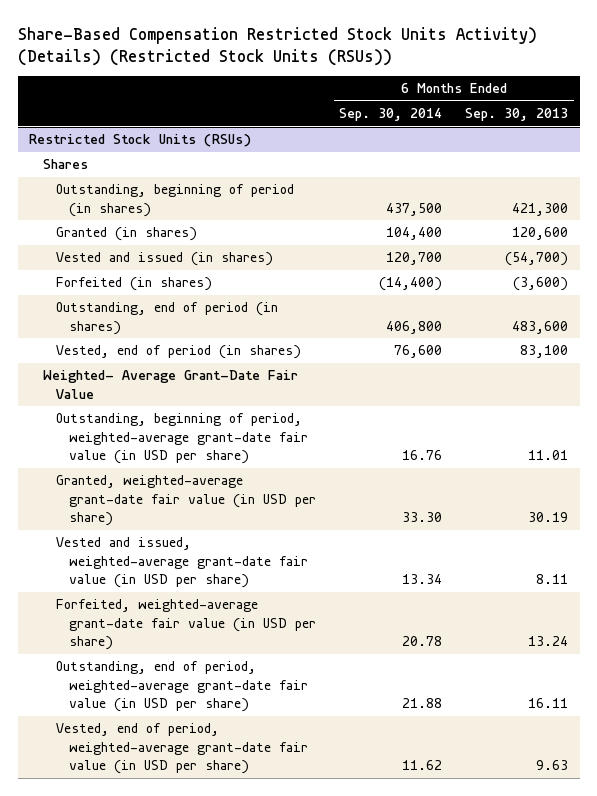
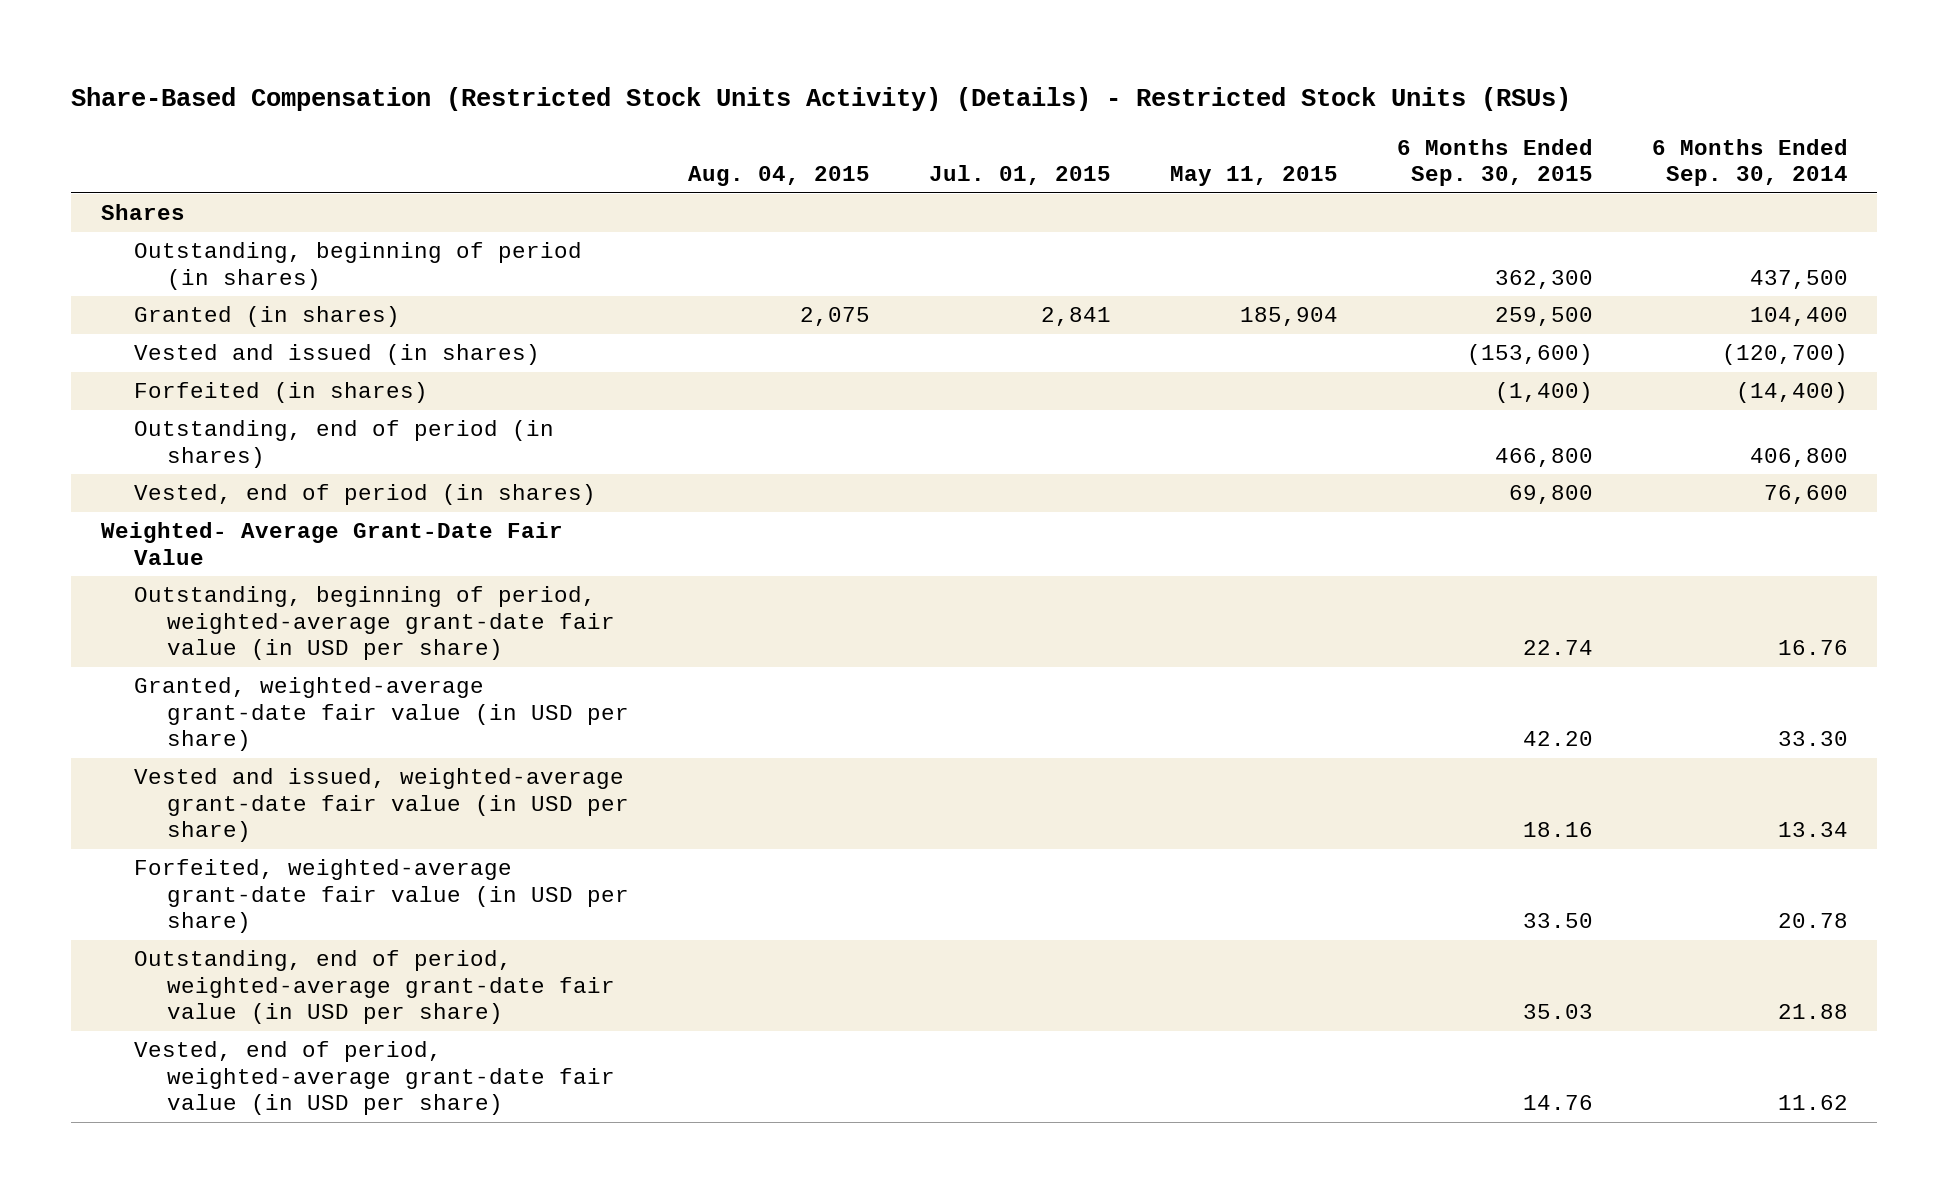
- Share-Based Compensation Restricted Stock Units Activity) (Details) (Restricted Stock Units (RSUs))
+ Share-Based Compensation (Restricted Stock Units Activity) (Details) - Restricted Stock Units (RSUs)
- | 6 Months Ended Sep. 30, 2014 | 6 Months Ended Sep. 30, 2013
+ | Aug. 04, 2015 | Jul. 01, 2015 | May 11, 2015 | 6 Months Ended Sep. 30, 2015 | 6 Months Ended Sep. 30, 2014
- Restricted Stock Units (RSUs)
- Vested and issued (in shares) | 120,700 | (54,700)
+ Vested and issued (in shares) | | | | (153,600) | (120,700)

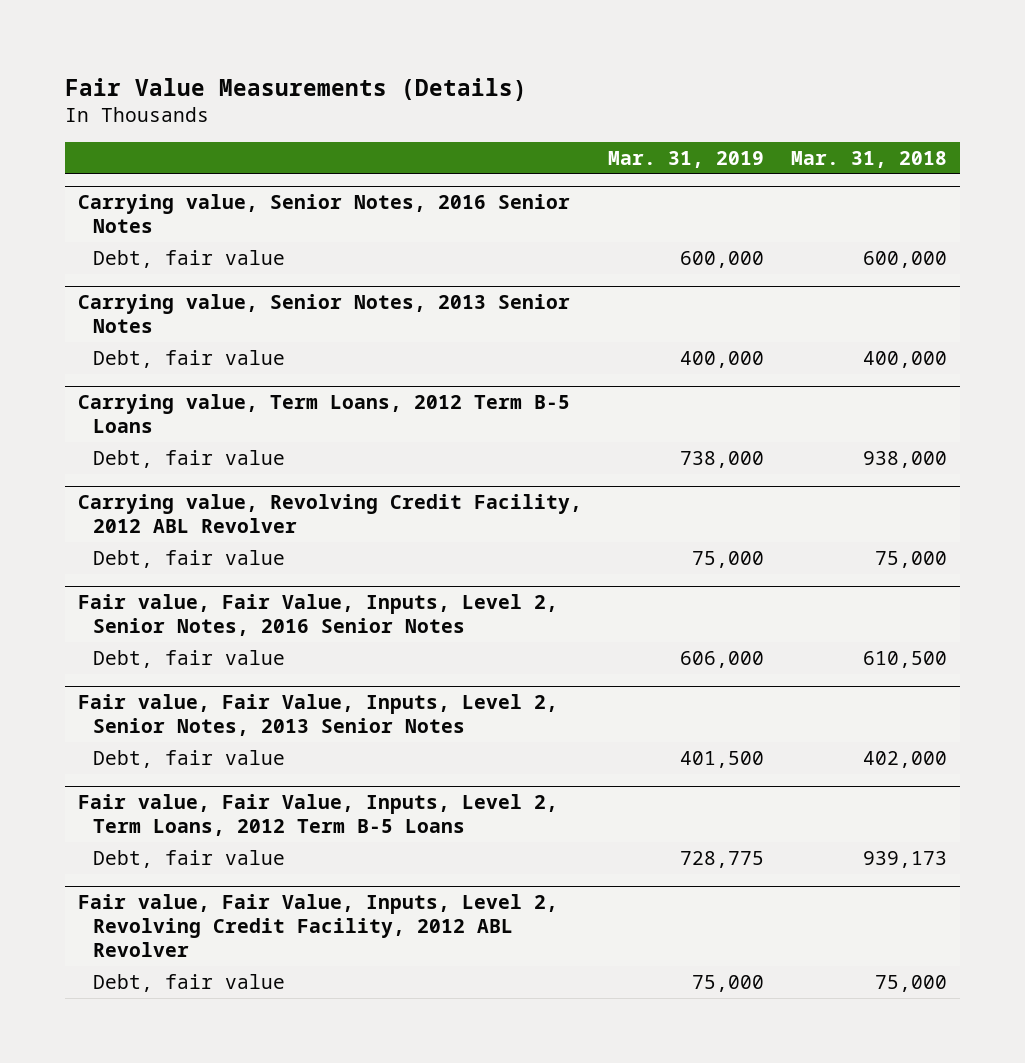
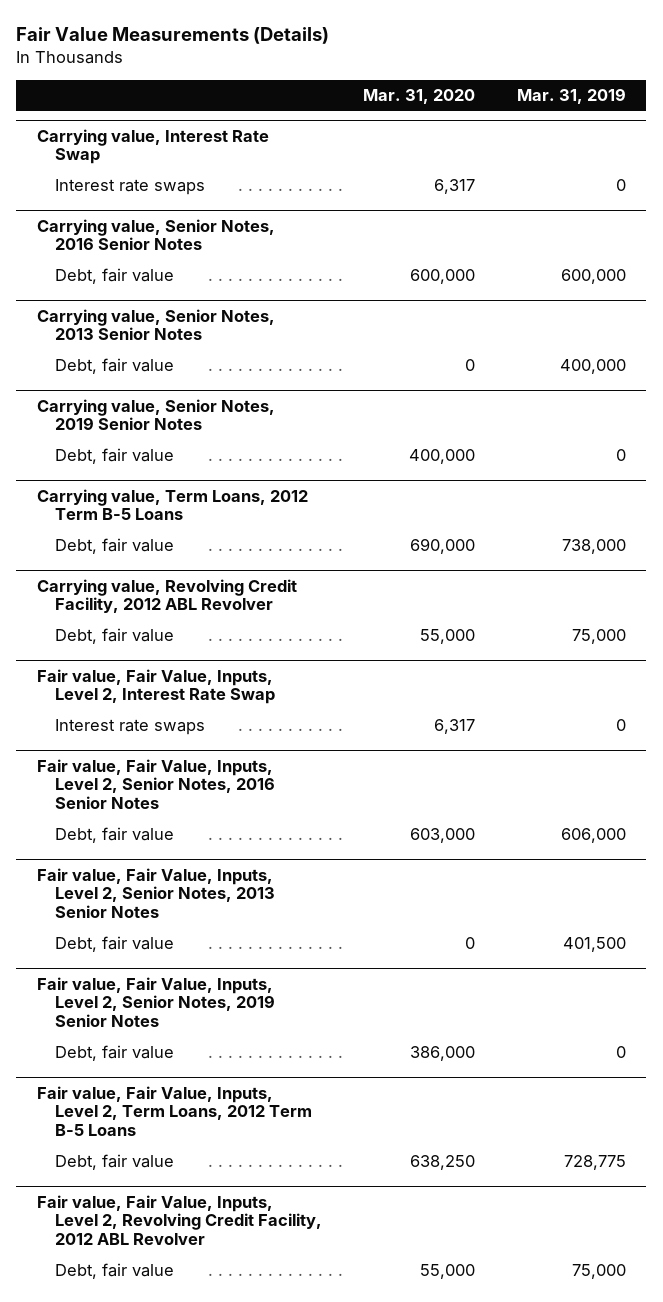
- | Mar. 31, 2019 | Mar. 31, 2018
+ | Mar. 31, 2020 | Mar. 31, 2019
+ Carrying value, Interest Rate Swap
+ Interest rate swaps | 6,317 | 0
+ Carrying value, Senior Notes, 2019 Senior Notes
+ Debt, fair value | 400,000 | 0
+ Fair value, Fair Value, Inputs, Level 2, Interest Rate Swap
+ Interest rate swaps | 6,317 | 0
+ Fair value, Fair Value, Inputs, Level 2, Senior Notes, 2019 Senior Notes
+ Debt, fair value | 386,000 | 0

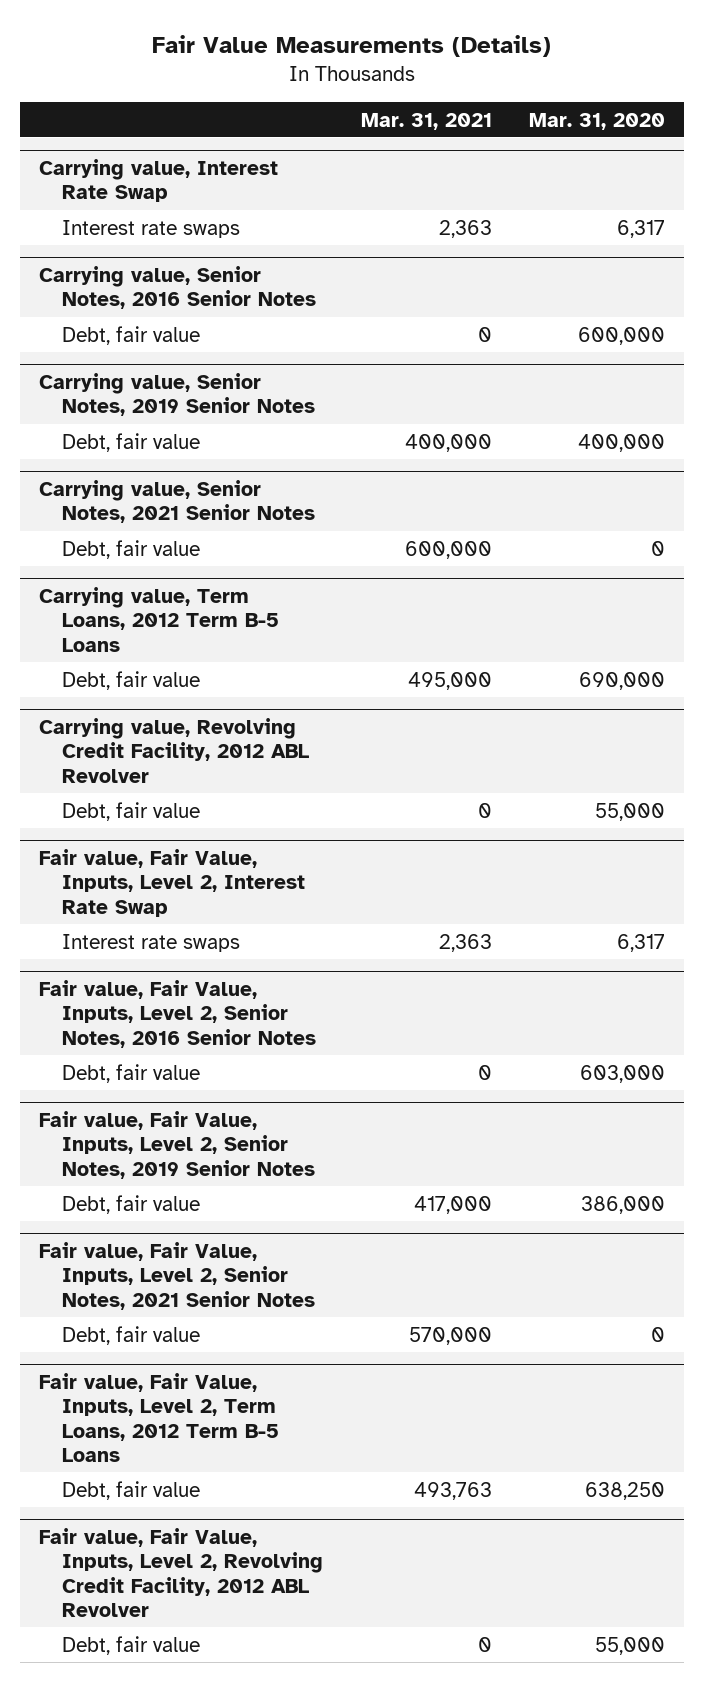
- | Mar. 31, 2020 | Mar. 31, 2019
+ | Mar. 31, 2021 | Mar. 31, 2020
- Carrying value, Senior Notes, 2013 Senior Notes
- Debt, fair value | 0 | 400,000
+ Carrying value, Senior Notes, 2021 Senior Notes
+ Debt, fair value | 600,000 | 0
- Fair value, Fair Value, Inputs, Level 2, Senior Notes, 2013 Senior Notes
- Debt, fair value | 0 | 401,500
+ Fair value, Fair Value, Inputs, Level 2, Senior Notes, 2021 Senior Notes
+ Debt, fair value | 570,000 | 0

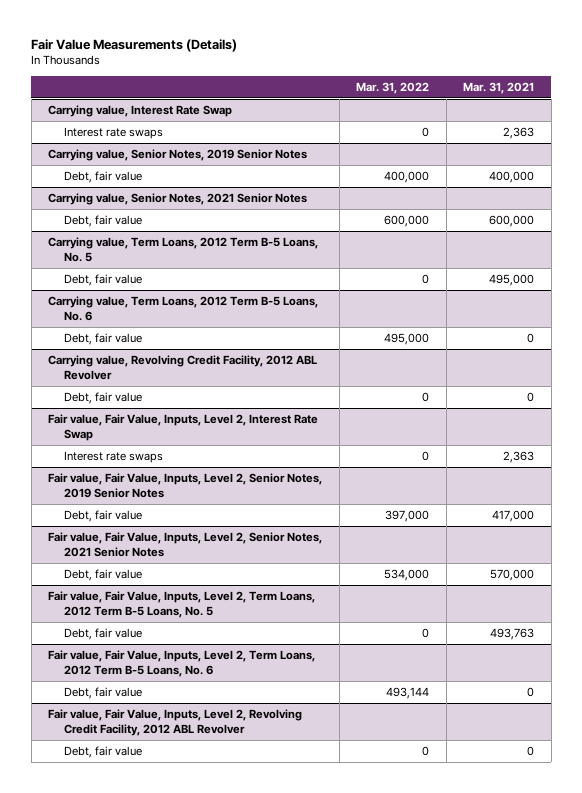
- | Mar. 31, 2021 | Mar. 31, 2020
+ | Mar. 31, 2022 | Mar. 31, 2021
- Carrying value, Senior Notes, 2016 Senior Notes
- Debt, fair value | 0 | 600,000
- Carrying value, Term Loans, 2012 Term B-5 Loans
+ Carrying value, Term Loans, 2012 Term B-5 Loans, No. 5
+ Carrying value, Term Loans, 2012 Term B-5 Loans, No. 6
+ Debt, fair value | 495,000 | 0
- Fair value, Fair Value, Inputs, Level 2, Senior Notes, 2016 Senior Notes
- Debt, fair value | 0 | 603,000
- Fair value, Fair Value, Inputs, Level 2, Term Loans, 2012 Term B-5 Loans
+ Fair value, Fair Value, Inputs, Level 2, Term Loans, 2012 Term B-5 Loans, No. 5
+ Fair value, Fair Value, Inputs, Level 2, Term Loans, 2012 Term B-5 Loans, No. 6
+ Debt, fair value | 493,144 | 0

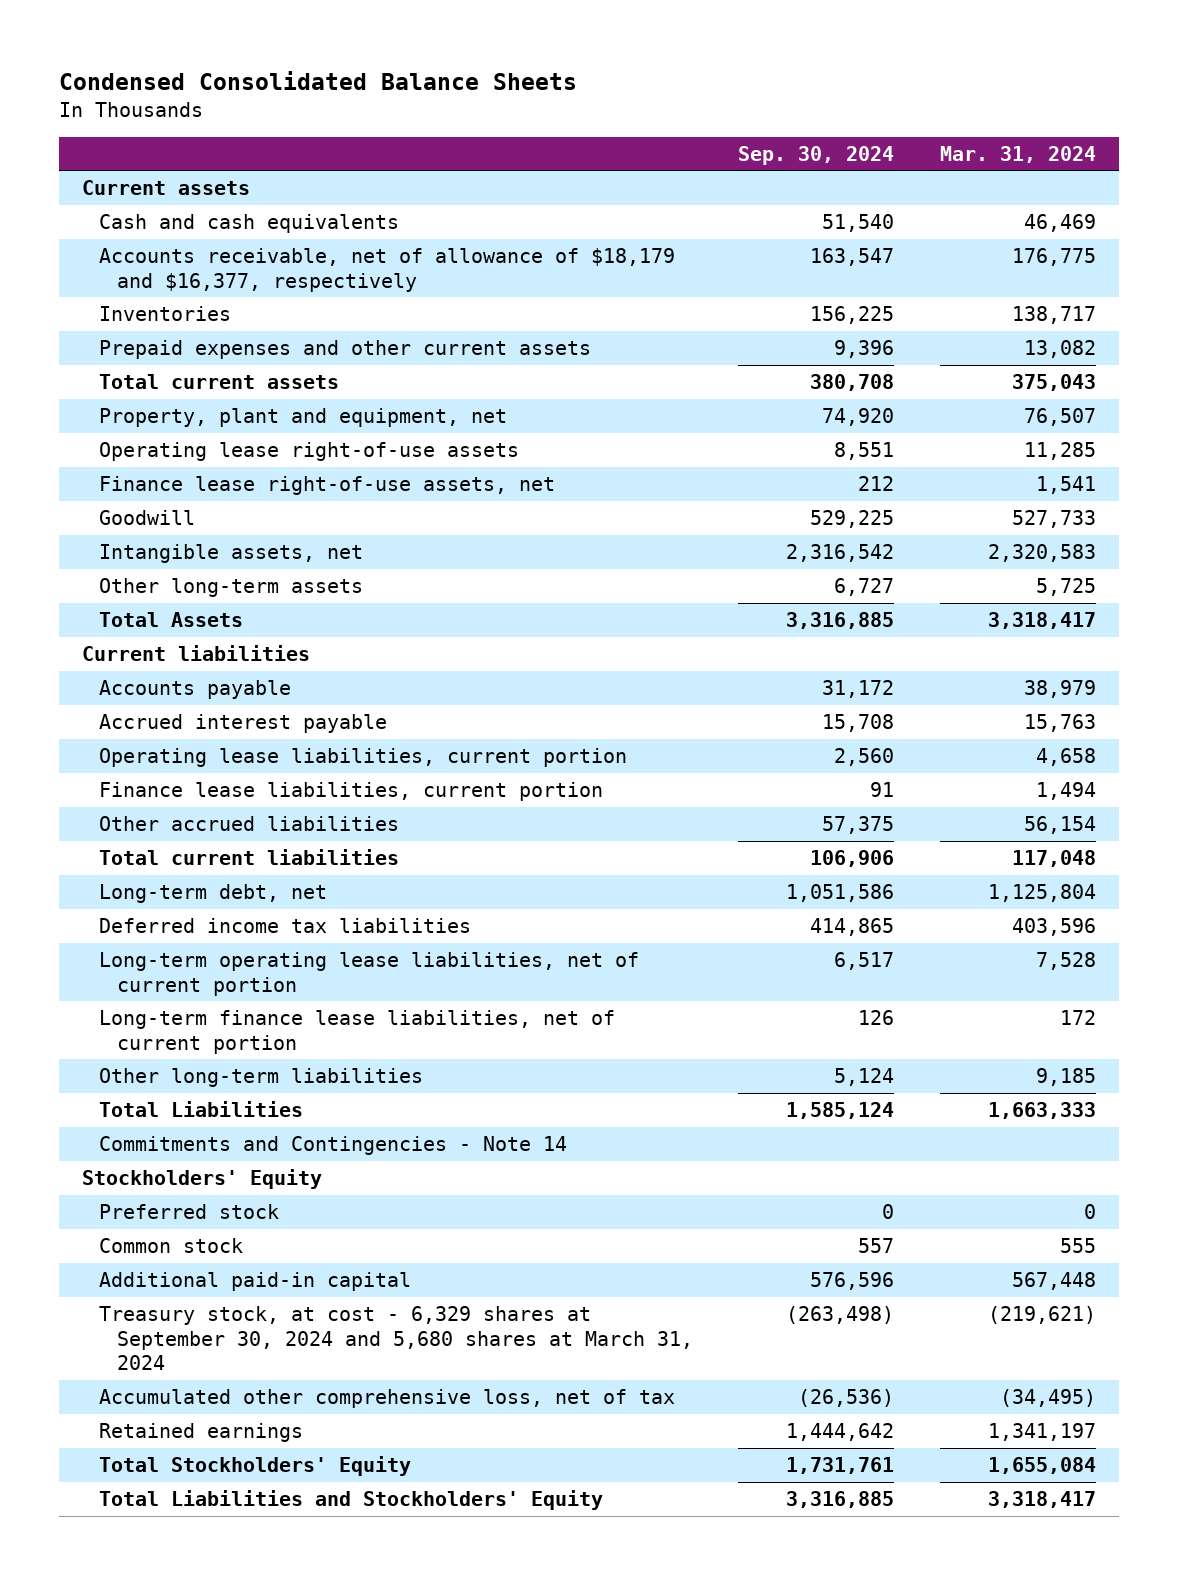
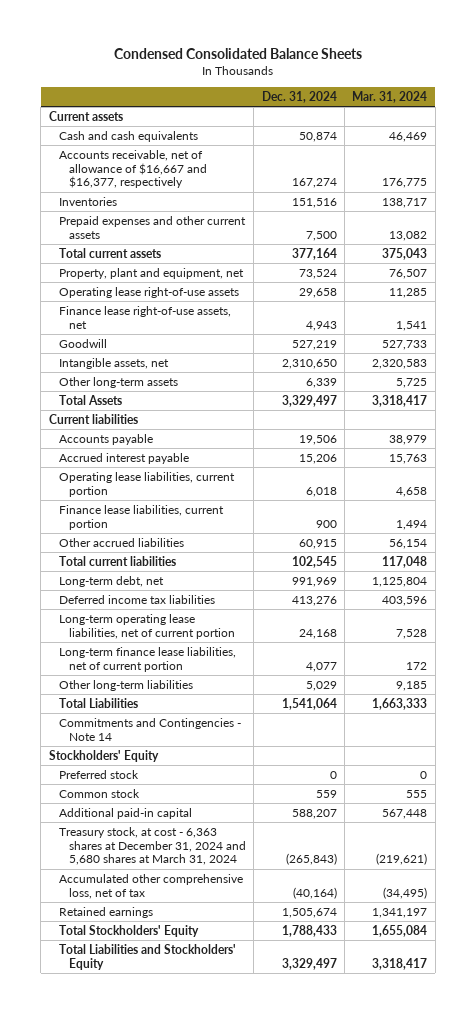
- | Sep. 30, 2024 | Mar. 31, 2024
+ | Dec. 31, 2024 | Mar. 31, 2024
- Accounts receivable, net of allowance of $18,179 and $16,377, respectively | 163,547 | 176,775
+ Accounts receivable, net of allowance of $16,667 and $16,377, respectively | 167,274 | 176,775
- Treasury stock, at cost - 6,329 shares at September 30, 2024 and 5,680 shares at March 31, 2024 | (263,498) | (219,621)
+ Treasury stock, at cost - 6,363 shares at December 31, 2024 and 5,680 shares at March 31, 2024 | (265,843) | (219,621)

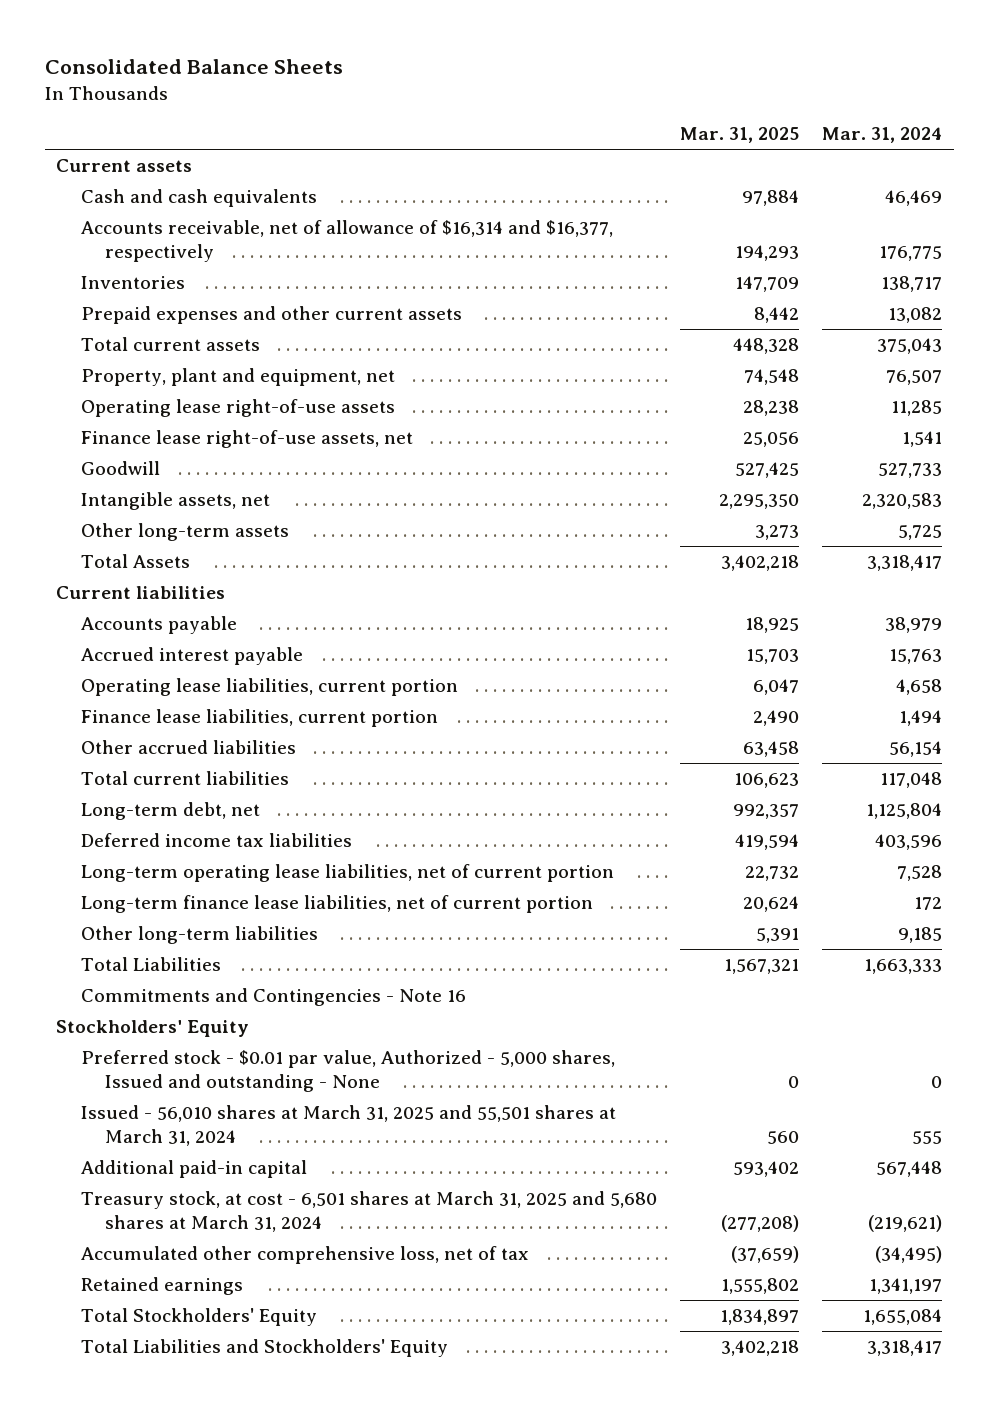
- Condensed Consolidated Balance Sheets
+ Consolidated Balance Sheets
- | Dec. 31, 2024 | Mar. 31, 2024
+ | Mar. 31, 2025 | Mar. 31, 2024
- Accounts receivable, net of allowance of $16,667 and $16,377, respectively | 167,274 | 176,775
+ Accounts receivable, net of allowance of $16,314 and $16,377, respectively | 194,293 | 176,775
- Commitments and Contingencies - Note 14
+ Commitments and Contingencies - Note 16
- Preferred stock | 0 | 0
- Common stock | 559 | 555
+ Preferred stock - $0.01 par value, Authorized - 5,000 shares, Issued and outstanding - None | 0 | 0
+ Issued - 56,010 shares at March 31, 2025 and 55,501 shares at March 31, 2024 | 560 | 555
- Treasury stock, at cost - 6,363 shares at December 31, 2024 and 5,680 shares at March 31, 2024 | (265,843) | (219,621)
+ Treasury stock, at cost - 6,501 shares at March 31, 2025 and 5,680 shares at March 31, 2024 | (277,208) | (219,621)

